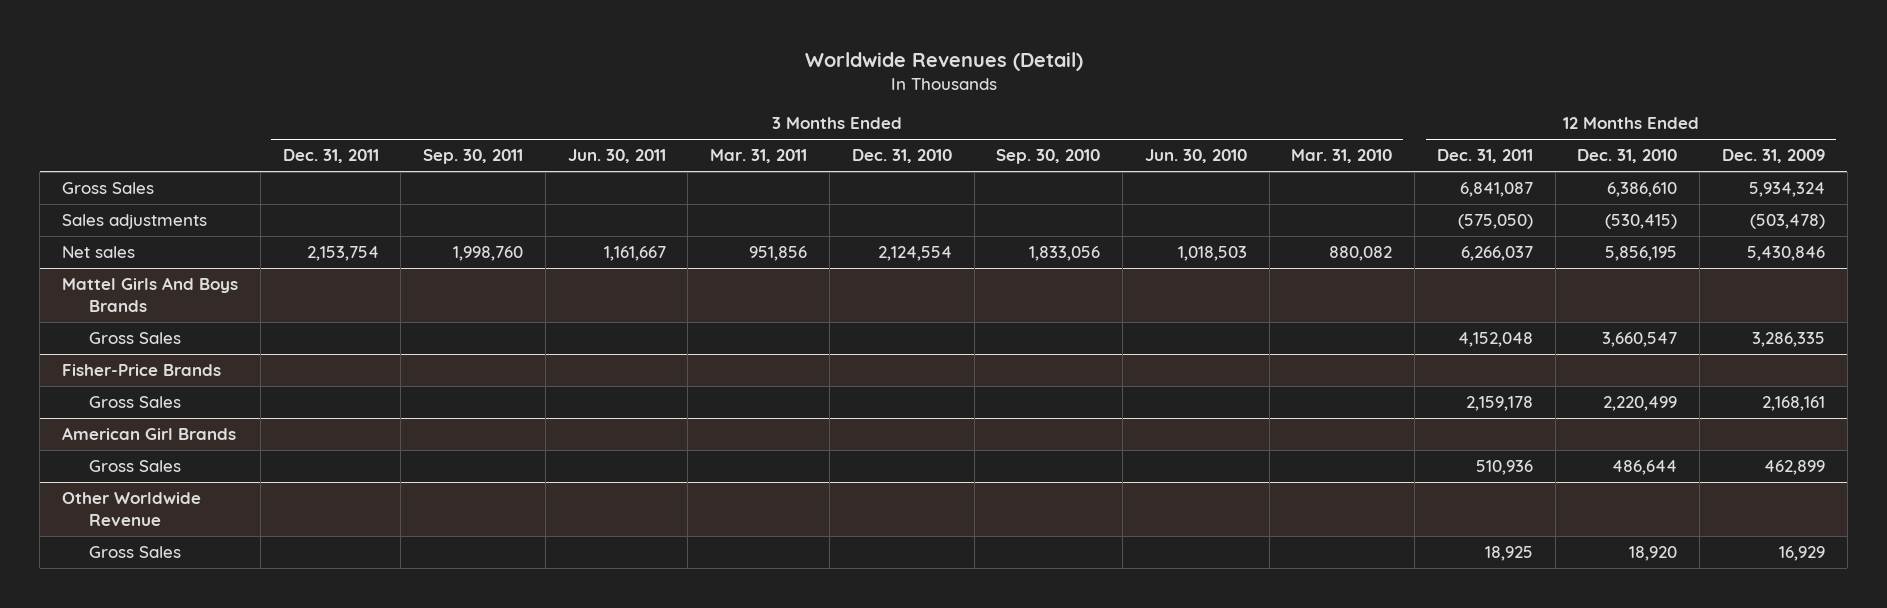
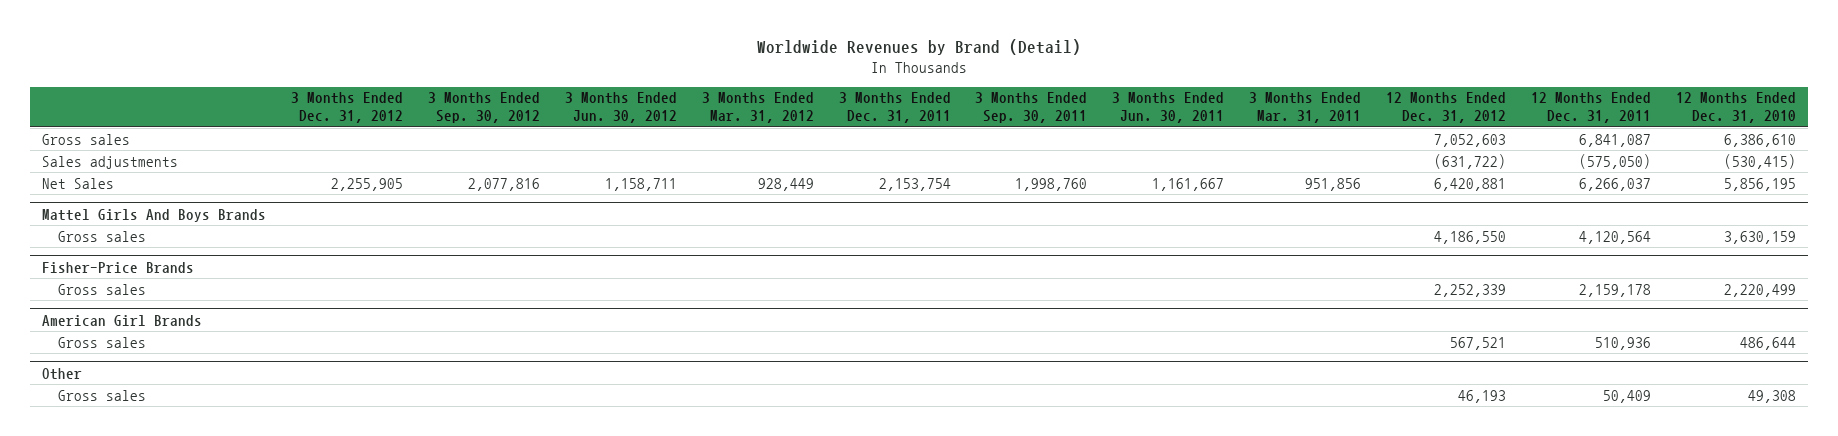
- Worldwide Revenues (Detail)
+ Worldwide Revenues by Brand (Detail)
- | 3 Months Ended Dec. 31, 2011 | 3 Months Ended Sep. 30, 2011 | 3 Months Ended Jun. 30, 2011 | 3 Months Ended Mar. 31, 2011 | 3 Months Ended Dec. 31, 2010 | 3 Months Ended Sep. 30, 2010 | 3 Months Ended Jun. 30, 2010 | 3 Months Ended Mar. 31, 2010 | 12 Months Ended Dec. 31, 2011 | 12 Months Ended Dec. 31, 2010 | 12 Months Ended Dec. 31, 2009
+ | 3 Months Ended Dec. 31, 2012 | 3 Months Ended Sep. 30, 2012 | 3 Months Ended Jun. 30, 2012 | 3 Months Ended Mar. 31, 2012 | 3 Months Ended Dec. 31, 2011 | 3 Months Ended Sep. 30, 2011 | 3 Months Ended Jun. 30, 2011 | 3 Months Ended Mar. 31, 2011 | 12 Months Ended Dec. 31, 2012 | 12 Months Ended Dec. 31, 2011 | 12 Months Ended Dec. 31, 2010
- Gross Sales | | | | | | | | | 6,841,087 | 6,386,610 | 5,934,324
+ Gross sales | | | | | | | | | 7,052,603 | 6,841,087 | 6,386,610
- Net sales | 2,153,754 | 1,998,760 | 1,161,667 | 951,856 | 2,124,554 | 1,833,056 | 1,018,503 | 880,082 | 6,266,037 | 5,856,195 | 5,430,846
+ Net Sales | 2,255,905 | 2,077,816 | 1,158,711 | 928,449 | 2,153,754 | 1,998,760 | 1,161,667 | 951,856 | 6,420,881 | 6,266,037 | 5,856,195
@ Mattel Girls And Boys Brands
- Gross Sales | | | | | | | | | 4,152,048 | 3,660,547 | 3,286,335
+ Gross sales | | | | | | | | | 4,186,550 | 4,120,564 | 3,630,159
@ Fisher-Price Brands
- Gross Sales | | | | | | | | | 2,159,178 | 2,220,499 | 2,168,161
+ Gross sales | | | | | | | | | 2,252,339 | 2,159,178 | 2,220,499
@ American Girl Brands
- Gross Sales | | | | | | | | | 510,936 | 486,644 | 462,899
- Other Worldwide Revenue
- Gross Sales | | | | | | | | | 18,925 | 18,920 | 16,929
@ American Girl Brands
+ Gross sales | | | | | | | | | 567,521 | 510,936 | 486,644
+ Other
+ Gross sales | | | | | | | | | 46,193 | 50,409 | 49,308

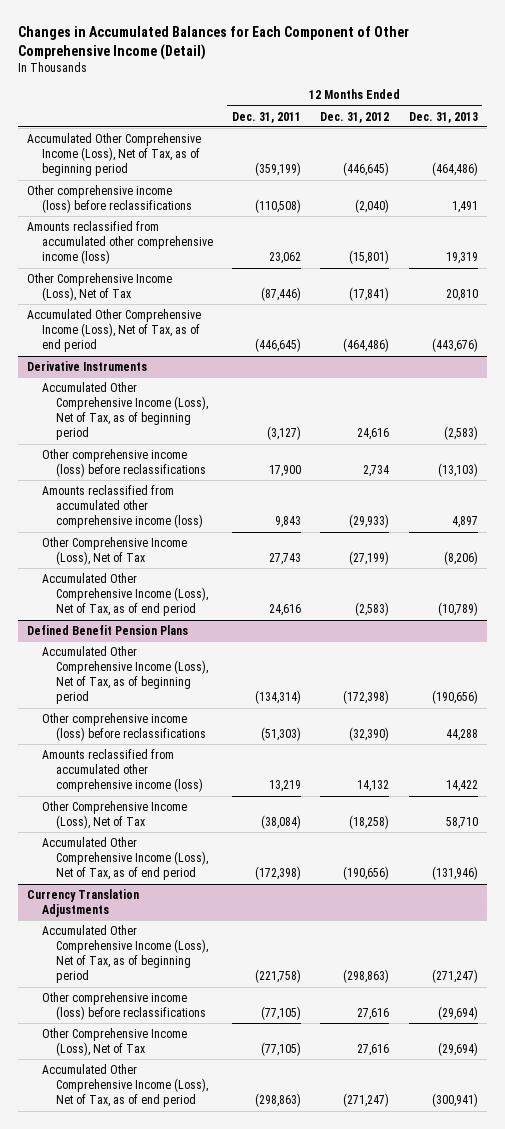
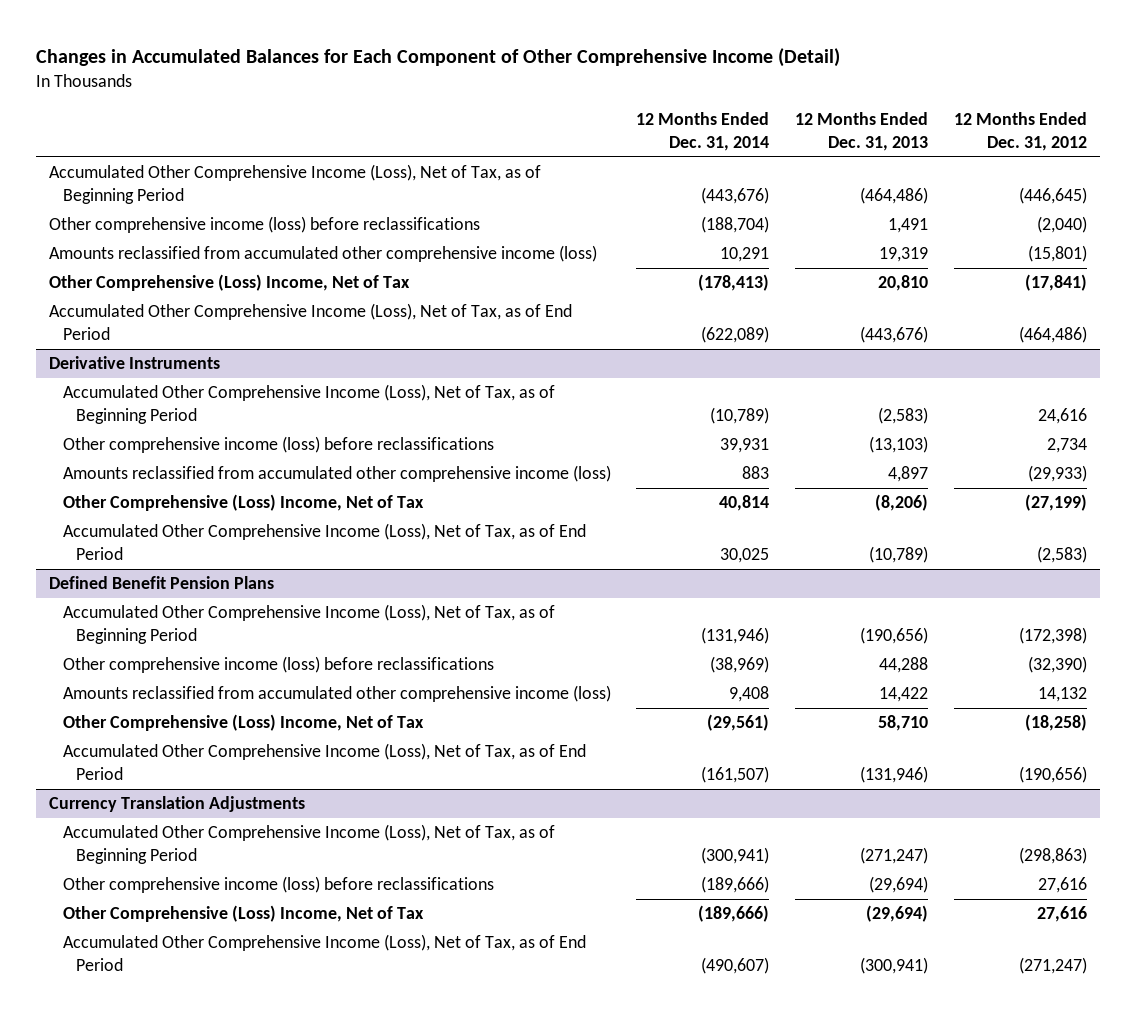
- | 12 Months Ended Dec. 31, 2011 | 12 Months Ended Dec. 31, 2012 | 12 Months Ended Dec. 31, 2013
+ | 12 Months Ended Dec. 31, 2014 | 12 Months Ended Dec. 31, 2013 | 12 Months Ended Dec. 31, 2012
- Accumulated Other Comprehensive Income (Loss), Net of Tax, as of beginning period | (359,199) | (446,645) | (464,486)
+ Accumulated Other Comprehensive Income (Loss), Net of Tax, as of Beginning Period | (443,676) | (464,486) | (446,645)
- Other Comprehensive Income (Loss), Net of Tax | (87,446) | (17,841) | 20,810
- Accumulated Other Comprehensive Income (Loss), Net of Tax, as of end period | (446,645) | (464,486) | (443,676)
+ Other Comprehensive (Loss) Income, Net of Tax | (178,413) | 20,810 | (17,841)
+ Accumulated Other Comprehensive Income (Loss), Net of Tax, as of End Period | (622,089) | (443,676) | (464,486)
@ Derivative Instruments
- Accumulated Other Comprehensive Income (Loss), Net of Tax, as of beginning period | (3,127) | 24,616 | (2,583)
+ Accumulated Other Comprehensive Income (Loss), Net of Tax, as of Beginning Period | (10,789) | (2,583) | 24,616
- Other Comprehensive Income (Loss), Net of Tax | 27,743 | (27,199) | (8,206)
- Accumulated Other Comprehensive Income (Loss), Net of Tax, as of end period | 24,616 | (2,583) | (10,789)
+ Other Comprehensive (Loss) Income, Net of Tax | 40,814 | (8,206) | (27,199)
+ Accumulated Other Comprehensive Income (Loss), Net of Tax, as of End Period | 30,025 | (10,789) | (2,583)
@ Defined Benefit Pension Plans
- Accumulated Other Comprehensive Income (Loss), Net of Tax, as of beginning period | (134,314) | (172,398) | (190,656)
+ Accumulated Other Comprehensive Income (Loss), Net of Tax, as of Beginning Period | (131,946) | (190,656) | (172,398)
- Other Comprehensive Income (Loss), Net of Tax | (38,084) | (18,258) | 58,710
- Accumulated Other Comprehensive Income (Loss), Net of Tax, as of end period | (172,398) | (190,656) | (131,946)
+ Other Comprehensive (Loss) Income, Net of Tax | (29,561) | 58,710 | (18,258)
+ Accumulated Other Comprehensive Income (Loss), Net of Tax, as of End Period | (161,507) | (131,946) | (190,656)
@ Currency Translation Adjustments
- Accumulated Other Comprehensive Income (Loss), Net of Tax, as of beginning period | (221,758) | (298,863) | (271,247)
+ Accumulated Other Comprehensive Income (Loss), Net of Tax, as of Beginning Period | (300,941) | (271,247) | (298,863)
- Other Comprehensive Income (Loss), Net of Tax | (77,105) | 27,616 | (29,694)
- Accumulated Other Comprehensive Income (Loss), Net of Tax, as of end period | (298,863) | (271,247) | (300,941)
+ Other Comprehensive (Loss) Income, Net of Tax | (189,666) | (29,694) | 27,616
+ Accumulated Other Comprehensive Income (Loss), Net of Tax, as of End Period | (490,607) | (300,941) | (271,247)

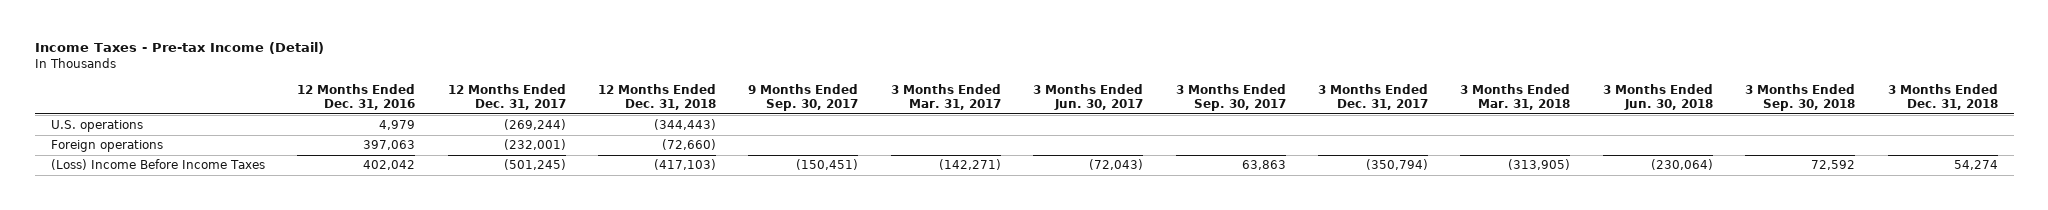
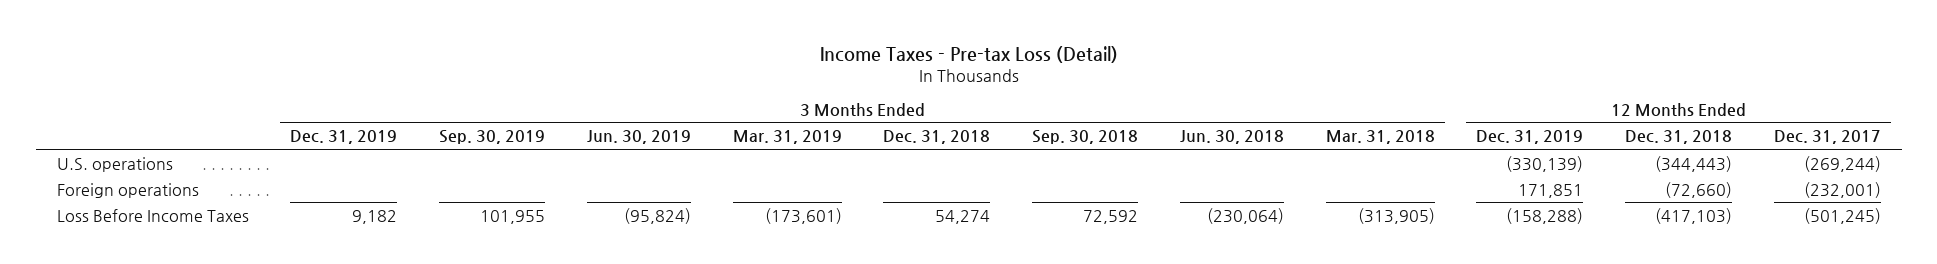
- Income Taxes - Pre-tax Income (Detail)
+ Income Taxes - Pre-tax Loss (Detail)
- | 12 Months Ended Dec. 31, 2016 | 12 Months Ended Dec. 31, 2017 | 12 Months Ended Dec. 31, 2018 | 9 Months Ended Sep. 30, 2017 | 3 Months Ended Mar. 31, 2017 | 3 Months Ended Jun. 30, 2017 | 3 Months Ended Sep. 30, 2017 | 3 Months Ended Dec. 31, 2017 | 3 Months Ended Mar. 31, 2018 | 3 Months Ended Jun. 30, 2018 | 3 Months Ended Sep. 30, 2018 | 3 Months Ended Dec. 31, 2018
+ | 3 Months Ended Dec. 31, 2019 | 3 Months Ended Sep. 30, 2019 | 3 Months Ended Jun. 30, 2019 | 3 Months Ended Mar. 31, 2019 | 3 Months Ended Dec. 31, 2018 | 3 Months Ended Sep. 30, 2018 | 3 Months Ended Jun. 30, 2018 | 3 Months Ended Mar. 31, 2018 | 12 Months Ended Dec. 31, 2019 | 12 Months Ended Dec. 31, 2018 | 12 Months Ended Dec. 31, 2017
- (Loss) Income Before Income Taxes | 402,042 | (501,245) | (417,103) | (150,451) | (142,271) | (72,043) | 63,863 | (350,794) | (313,905) | (230,064) | 72,592 | 54,274
+ Loss Before Income Taxes | 9,182 | 101,955 | (95,824) | (173,601) | 54,274 | 72,592 | (230,064) | (313,905) | (158,288) | (417,103) | (501,245)

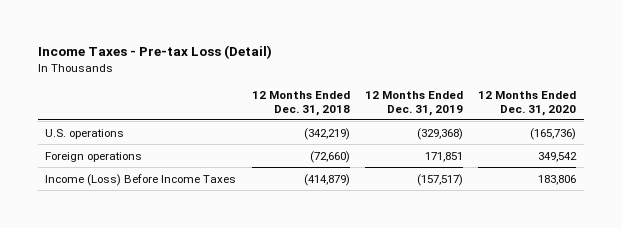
- | 3 Months Ended Dec. 31, 2019 | 3 Months Ended Sep. 30, 2019 | 3 Months Ended Jun. 30, 2019 | 3 Months Ended Mar. 31, 2019 | 3 Months Ended Dec. 31, 2018 | 3 Months Ended Sep. 30, 2018 | 3 Months Ended Jun. 30, 2018 | 3 Months Ended Mar. 31, 2018 | 12 Months Ended Dec. 31, 2019 | 12 Months Ended Dec. 31, 2018 | 12 Months Ended Dec. 31, 2017
+ | 12 Months Ended Dec. 31, 2018 | 12 Months Ended Dec. 31, 2019 | 12 Months Ended Dec. 31, 2020
- U.S. operations | | | | | | | | | (330,139) | (344,443) | (269,244)
+ U.S. operations | (342,219) | (329,368) | (165,736)
- Loss Before Income Taxes | 9,182 | 101,955 | (95,824) | (173,601) | 54,274 | 72,592 | (230,064) | (313,905) | (158,288) | (417,103) | (501,245)
+ Income (Loss) Before Income Taxes | (414,879) | (157,517) | 183,806

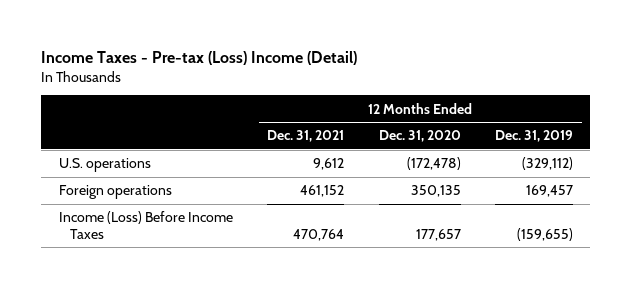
- Income Taxes - Pre-tax Loss (Detail)
+ Income Taxes - Pre-tax (Loss) Income (Detail)
- | 12 Months Ended Dec. 31, 2018 | 12 Months Ended Dec. 31, 2019 | 12 Months Ended Dec. 31, 2020
+ | 12 Months Ended Dec. 31, 2021 | 12 Months Ended Dec. 31, 2020 | 12 Months Ended Dec. 31, 2019
- U.S. operations | (342,219) | (329,368) | (165,736)
- Foreign operations | (72,660) | 171,851 | 349,542
- Income (Loss) Before Income Taxes | (414,879) | (157,517) | 183,806
+ U.S. operations | 9,612 | (172,478) | (329,112)
+ Foreign operations | 461,152 | 350,135 | 169,457
+ Income (Loss) Before Income Taxes | 470,764 | 177,657 | (159,655)

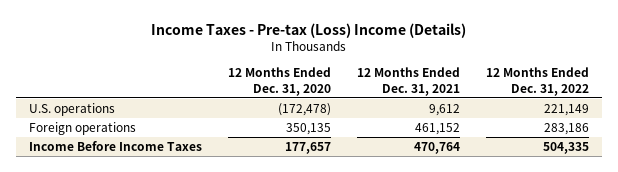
- Income Taxes - Pre-tax (Loss) Income (Detail)
+ Income Taxes - Pre-tax (Loss) Income (Details)
- | 12 Months Ended Dec. 31, 2021 | 12 Months Ended Dec. 31, 2020 | 12 Months Ended Dec. 31, 2019
+ | 12 Months Ended Dec. 31, 2020 | 12 Months Ended Dec. 31, 2021 | 12 Months Ended Dec. 31, 2022
- Income (Loss) Before Income Taxes | 470,764 | 177,657 | (159,655)
+ Income Before Income Taxes | 177,657 | 470,764 | 504,335

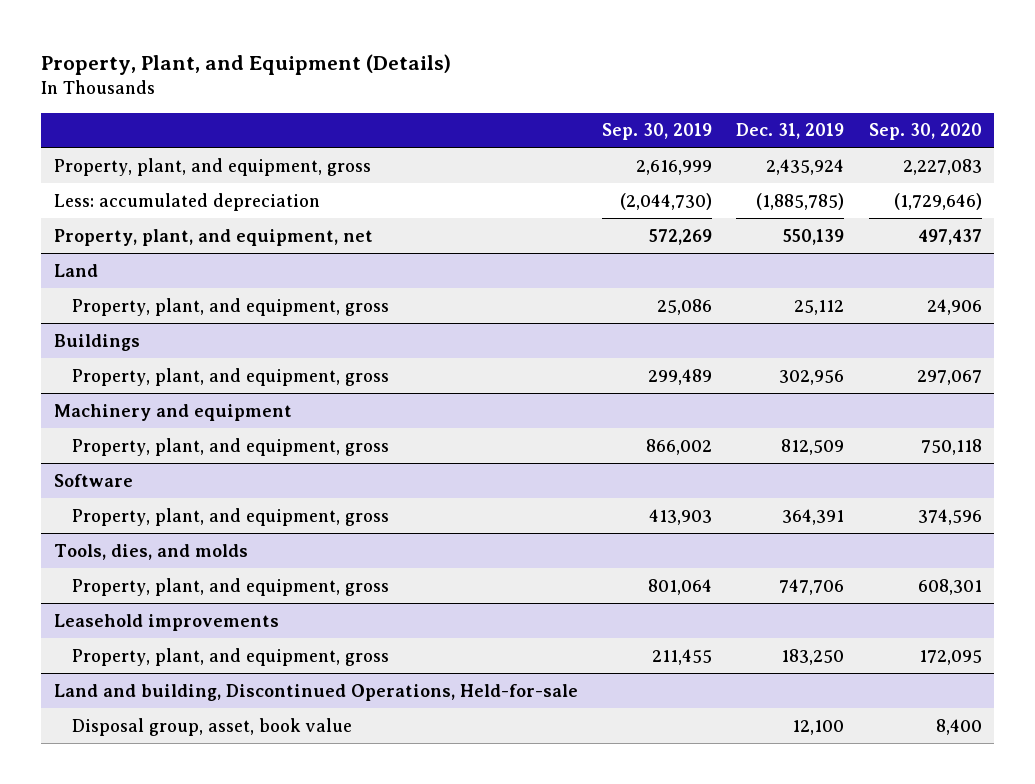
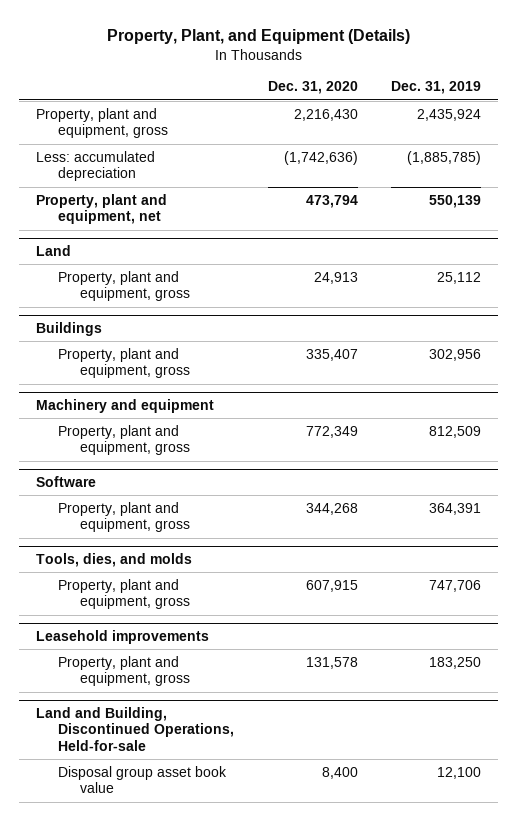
- | Sep. 30, 2019 | Dec. 31, 2019 | Sep. 30, 2020
+ | Dec. 31, 2020 | Dec. 31, 2019
- Property, plant, and equipment, gross | 2,616,999 | 2,435,924 | 2,227,083
+ Property, plant and equipment, gross | 2,216,430 | 2,435,924
- Property, plant, and equipment, net | 572,269 | 550,139 | 497,437
+ Property, plant and equipment, net | 473,794 | 550,139
@ Land
- Property, plant, and equipment, gross | 25,086 | 25,112 | 24,906
+ Property, plant and equipment, gross | 24,913 | 25,112
@ Buildings
- Property, plant, and equipment, gross | 299,489 | 302,956 | 297,067
+ Property, plant and equipment, gross | 335,407 | 302,956
@ Machinery and equipment
- Property, plant, and equipment, gross | 866,002 | 812,509 | 750,118
+ Property, plant and equipment, gross | 772,349 | 812,509
@ Software
- Property, plant, and equipment, gross | 413,903 | 364,391 | 374,596
+ Property, plant and equipment, gross | 344,268 | 364,391
@ Tools, dies, and molds
- Property, plant, and equipment, gross | 801,064 | 747,706 | 608,301
+ Property, plant and equipment, gross | 607,915 | 747,706
@ Leasehold improvements
- Property, plant, and equipment, gross | 211,455 | 183,250 | 172,095
- Land and building, Discontinued Operations, Held-for-sale
- Disposal group, asset, book value | | 12,100 | 8,400
@ Leasehold improvements
+ Property, plant and equipment, gross | 131,578 | 183,250
+ Land and Building, Discontinued Operations, Held-for-sale
+ Disposal group asset book value | 8,400 | 12,100

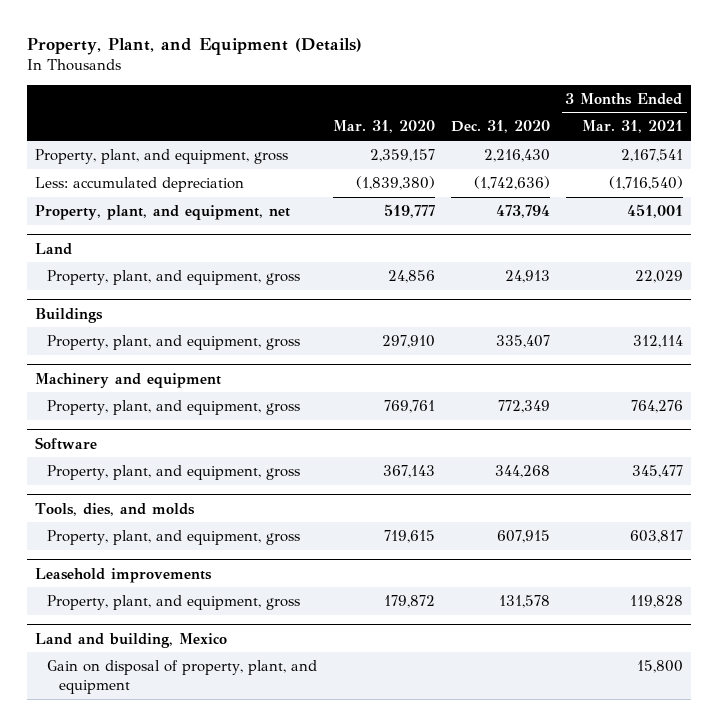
- | Dec. 31, 2020 | Dec. 31, 2019
+ | Mar. 31, 2020 | Dec. 31, 2020 | 3 Months Ended Mar. 31, 2021
- Property, plant and equipment, gross | 2,216,430 | 2,435,924
+ Property, plant, and equipment, gross | 2,359,157 | 2,216,430 | 2,167,541
- Property, plant and equipment, net | 473,794 | 550,139
+ Property, plant, and equipment, net | 519,777 | 473,794 | 451,001
@ Land
- Property, plant and equipment, gross | 24,913 | 25,112
+ Property, plant, and equipment, gross | 24,856 | 24,913 | 22,029
@ Buildings
- Property, plant and equipment, gross | 335,407 | 302,956
+ Property, plant, and equipment, gross | 297,910 | 335,407 | 312,114
@ Machinery and equipment
- Property, plant and equipment, gross | 772,349 | 812,509
+ Property, plant, and equipment, gross | 769,761 | 772,349 | 764,276
@ Software
- Property, plant and equipment, gross | 344,268 | 364,391
+ Property, plant, and equipment, gross | 367,143 | 344,268 | 345,477
@ Tools, dies, and molds
- Property, plant and equipment, gross | 607,915 | 747,706
+ Property, plant, and equipment, gross | 719,615 | 607,915 | 603,817
@ Leasehold improvements
- Property, plant and equipment, gross | 131,578 | 183,250
- Land and Building, Discontinued Operations, Held-for-sale
- Disposal group asset book value | 8,400 | 12,100
@ Leasehold improvements
+ Property, plant, and equipment, gross | 179,872 | 131,578 | 119,828
+ Land and building, Mexico
+ Gain on disposal of property, plant, and equipment | | | 15,800

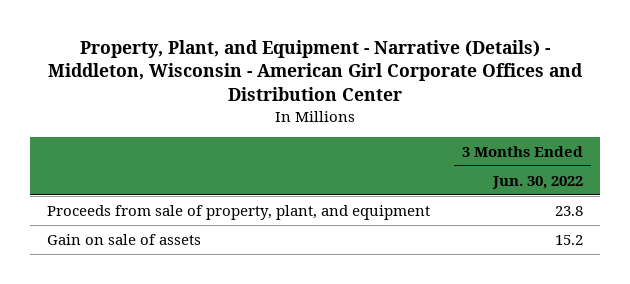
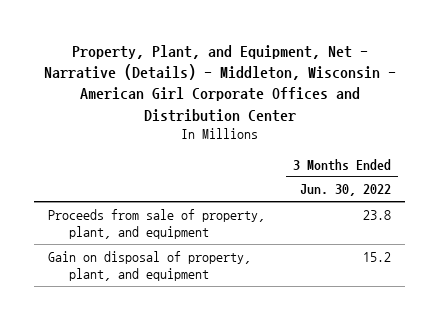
- Property, Plant, and Equipment - Narrative (Details) - Middleton, Wisconsin - American Girl Corporate Offices and Distribution Center
+ Property, Plant, and Equipment, Net - Narrative (Details) - Middleton, Wisconsin - American Girl Corporate Offices and Distribution Center
- Gain on sale of assets | 15.2
+ Gain on disposal of property, plant, and equipment | 15.2

